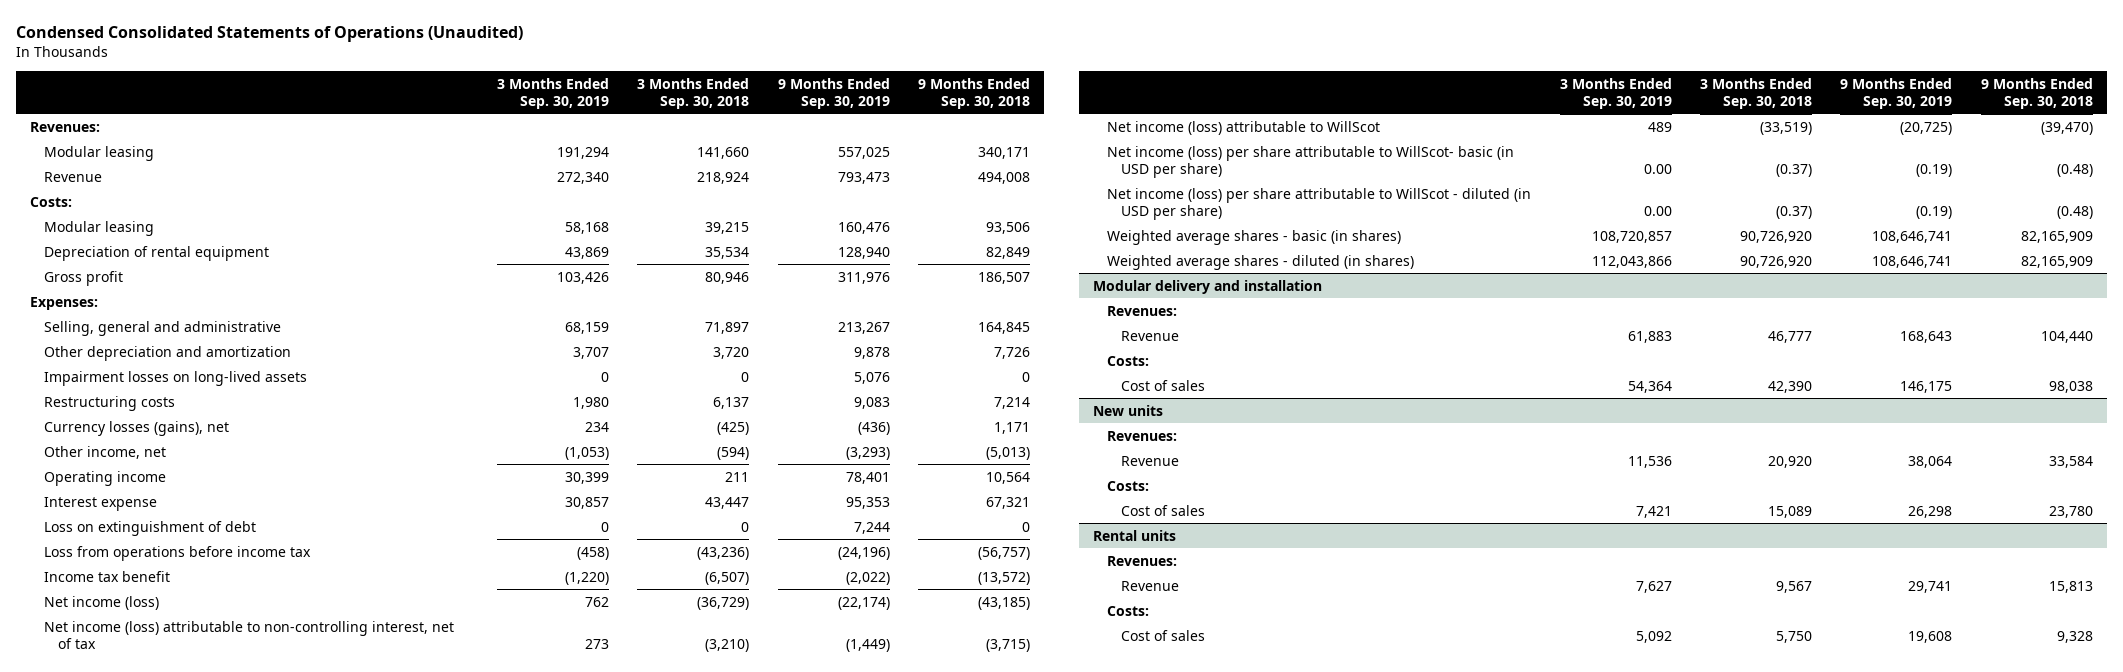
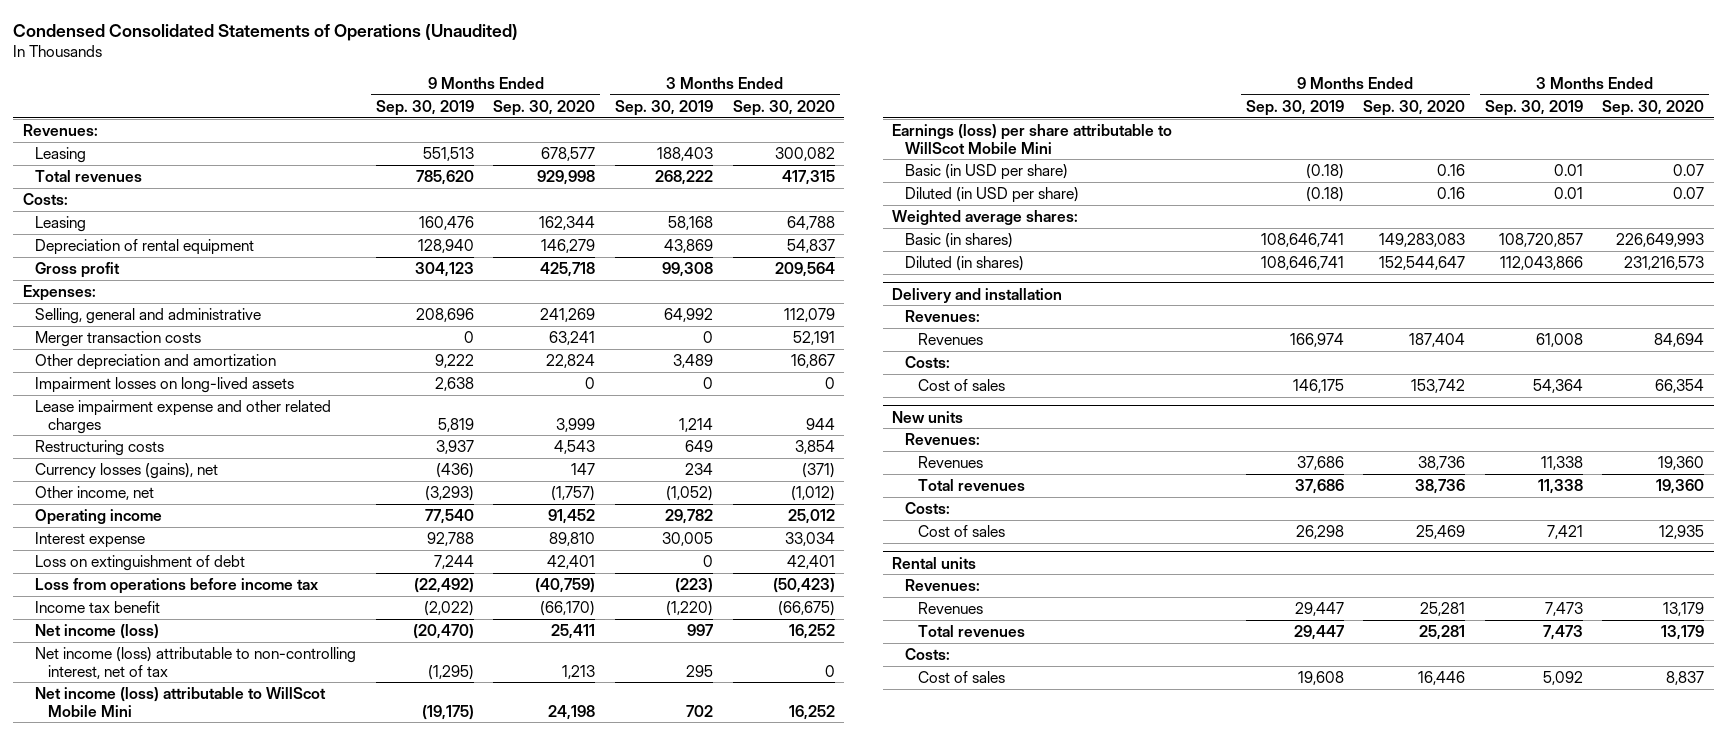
- | 3 Months Ended Sep. 30, 2019 | 3 Months Ended Sep. 30, 2018 | 9 Months Ended Sep. 30, 2019 | 9 Months Ended Sep. 30, 2018
+ | 9 Months Ended Sep. 30, 2019 | 9 Months Ended Sep. 30, 2020 | 3 Months Ended Sep. 30, 2019 | 3 Months Ended Sep. 30, 2020
- Modular leasing | 191,294 | 141,660 | 557,025 | 340,171
- Revenue | 272,340 | 218,924 | 793,473 | 494,008
+ Leasing | 551,513 | 678,577 | 188,403 | 300,082
+ Total revenues | 785,620 | 929,998 | 268,222 | 417,315
- Modular leasing | 58,168 | 39,215 | 160,476 | 93,506
+ Leasing | 160,476 | 162,344 | 58,168 | 64,788
- Gross profit | 103,426 | 80,946 | 311,976 | 186,507
+ Gross profit | 304,123 | 425,718 | 99,308 | 209,564
- Selling, general and administrative | 68,159 | 71,897 | 213,267 | 164,845
- Other depreciation and amortization | 3,707 | 3,720 | 9,878 | 7,726
- Impairment losses on long-lived assets | 0 | 0 | 5,076 | 0
- Restructuring costs | 1,980 | 6,137 | 9,083 | 7,214
+ Selling, general and administrative | 208,696 | 241,269 | 64,992 | 112,079
+ Merger transaction costs | 0 | 63,241 | 0 | 52,191
+ Other depreciation and amortization | 9,222 | 22,824 | 3,489 | 16,867
+ Impairment losses on long-lived assets | 2,638 | 0 | 0 | 0
+ Lease impairment expense and other related charges | 5,819 | 3,999 | 1,214 | 944
+ Restructuring costs | 3,937 | 4,543 | 649 | 3,854
- Other income, net | (1,053) | (594) | (3,293) | (5,013)
- Operating income | 30,399 | 211 | 78,401 | 10,564
- Interest expense | 30,857 | 43,447 | 95,353 | 67,321
+ Other income, net | (3,293) | (1,757) | (1,052) | (1,012)
+ Operating income | 77,540 | 91,452 | 29,782 | 25,012
+ Interest expense | 92,788 | 89,810 | 30,005 | 33,034
- Loss from operations before income tax | (458) | (43,236) | (24,196) | (56,757)
+ Loss from operations before income tax | (22,492) | (40,759) | (223) | (50,423)
- Net income (loss) | 762 | (36,729) | (22,174) | (43,185)
- Net income (loss) attributable to non-controlling interest, net of tax | 273 | (3,210) | (1,449) | (3,715)
- Net income (loss) attributable to WillScot | 489 | (33,519) | (20,725) | (39,470)
- Net income (loss) per share attributable to WillScot- basic (in USD per share) | 0.00 | (0.37) | (0.19) | (0.48)
- Net income (loss) per share attributable to WillScot - diluted (in USD per share) | 0.00 | (0.37) | (0.19) | (0.48)
- Weighted average shares - basic (in shares) | 108,720,857 | 90,726,920 | 108,646,741 | 82,165,909
- Weighted average shares - diluted (in shares) | 112,043,866 | 90,726,920 | 108,646,741 | 82,165,909
- Modular delivery and installation
+ Net income (loss) | (20,470) | 25,411 | 997 | 16,252
+ Net income (loss) attributable to non-controlling interest, net of tax | (1,295) | 1,213 | 295 | 0
+ Net income (loss) attributable to WillScot Mobile Mini | (19,175) | 24,198 | 702 | 16,252
+ Earnings (loss) per share attributable to WillScot Mobile Mini
+ Basic (in USD per share) | (0.18) | 0.16 | 0.01 | 0.07
+ Diluted (in USD per share) | (0.18) | 0.16 | 0.01 | 0.07
+ Weighted average shares:
+ Basic (in shares) | 108,646,741 | 149,283,083 | 108,720,857 | 226,649,993
+ Diluted (in shares) | 108,646,741 | 152,544,647 | 112,043,866 | 231,216,573
+ Delivery and installation
- Revenue | 61,883 | 46,777 | 168,643 | 104,440
+ Revenues | 166,974 | 187,404 | 61,008 | 84,694
@ New units
- Revenue | 11,536 | 20,920 | 38,064 | 33,584
+ Revenues | 37,686 | 38,736 | 11,338 | 19,360
+ Total revenues | 37,686 | 38,736 | 11,338 | 19,360
@ Rental units
- Revenue | 7,627 | 9,567 | 29,741 | 15,813
+ Revenues | 29,447 | 25,281 | 7,473 | 13,179
+ Total revenues | 29,447 | 25,281 | 7,473 | 13,179

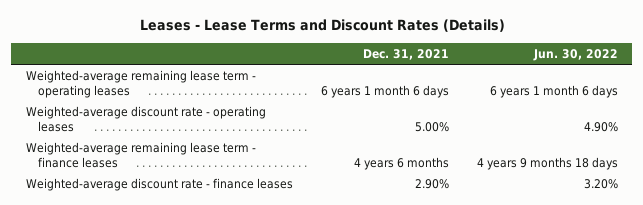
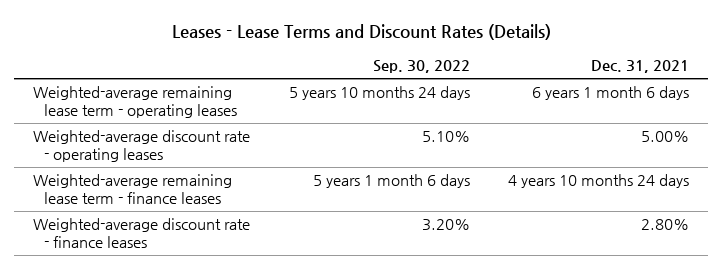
- | Dec. 31, 2021 | Jun. 30, 2022
+ | Sep. 30, 2022 | Dec. 31, 2021
- Weighted-average remaining lease term - finance leases | 4 years 6 months | 4 years 9 months 18 days
- Weighted-average discount rate - finance leases | 2.90% | 3.20%
+ Weighted-average remaining lease term - finance leases | 5 years 1 month 6 days | 4 years 10 months 24 days
+ Weighted-average discount rate - finance leases | 3.20% | 2.80%

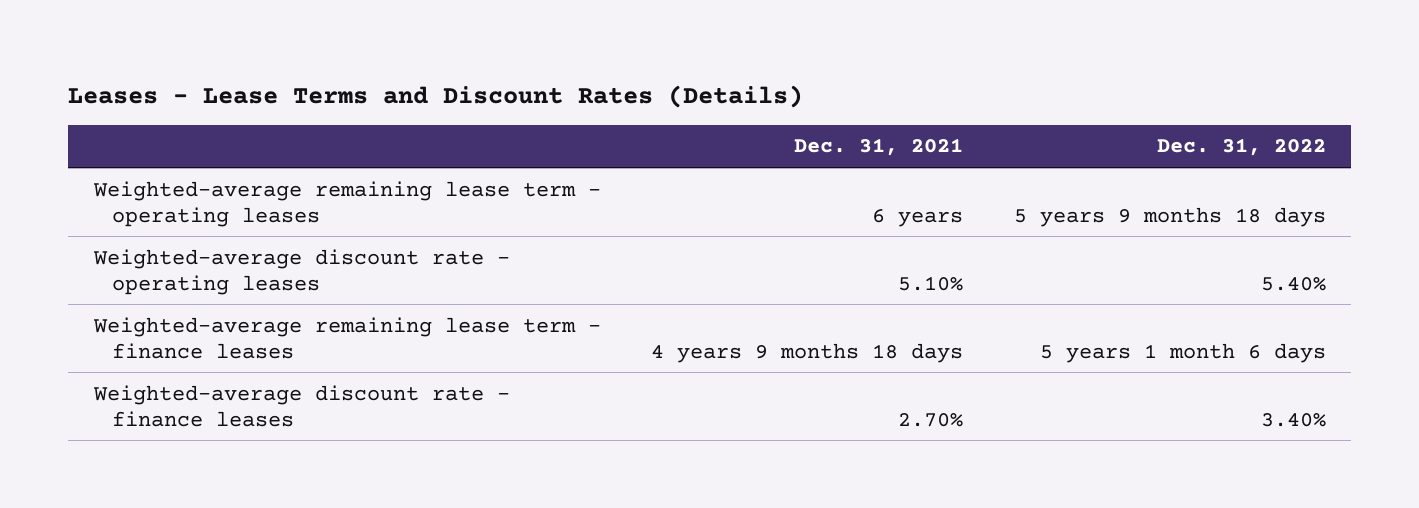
- | Sep. 30, 2022 | Dec. 31, 2021
+ | Dec. 31, 2021 | Dec. 31, 2022
- Weighted-average remaining lease term - operating leases | 5 years 10 months 24 days | 6 years 1 month 6 days
- Weighted-average discount rate - operating leases | 5.10% | 5.00%
- Weighted-average remaining lease term - finance leases | 5 years 1 month 6 days | 4 years 10 months 24 days
- Weighted-average discount rate - finance leases | 3.20% | 2.80%
+ Weighted-average remaining lease term - operating leases | 6 years | 5 years 9 months 18 days
+ Weighted-average discount rate - operating leases | 5.10% | 5.40%
+ Weighted-average remaining lease term - finance leases | 4 years 9 months 18 days | 5 years 1 month 6 days
+ Weighted-average discount rate - finance leases | 2.70% | 3.40%

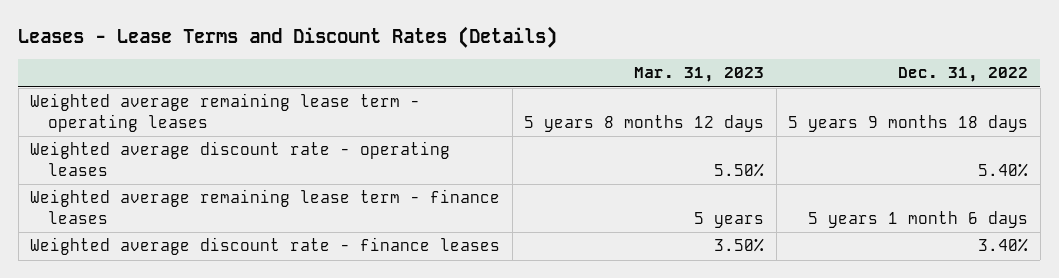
- | Dec. 31, 2021 | Dec. 31, 2022
+ | Mar. 31, 2023 | Dec. 31, 2022
- Weighted-average remaining lease term - operating leases | 6 years | 5 years 9 months 18 days
- Weighted-average discount rate - operating leases | 5.10% | 5.40%
- Weighted-average remaining lease term - finance leases | 4 years 9 months 18 days | 5 years 1 month 6 days
- Weighted-average discount rate - finance leases | 2.70% | 3.40%
+ Weighted average remaining lease term - operating leases | 5 years 8 months 12 days | 5 years 9 months 18 days
+ Weighted average discount rate - operating leases | 5.50% | 5.40%
+ Weighted average remaining lease term - finance leases | 5 years | 5 years 1 month 6 days
+ Weighted average discount rate - finance leases | 3.50% | 3.40%

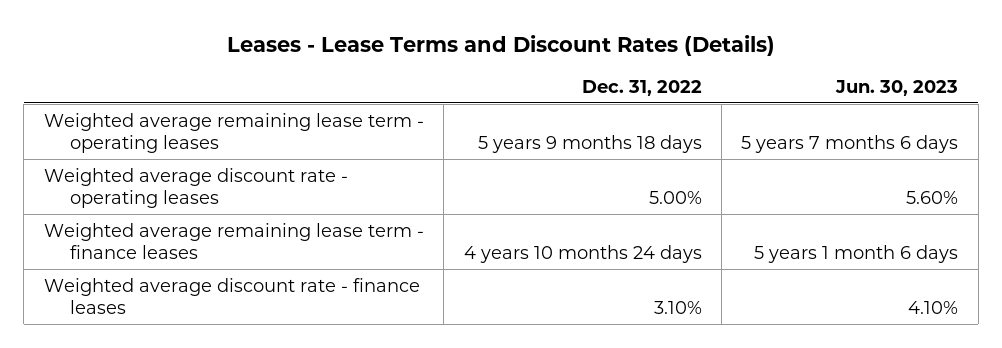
- | Mar. 31, 2023 | Dec. 31, 2022
+ | Dec. 31, 2022 | Jun. 30, 2023
- Weighted average discount rate - operating leases | 5.50% | 5.40%
- Weighted average remaining lease term - finance leases | 5 years | 5 years 1 month 6 days
- Weighted average discount rate - finance leases | 3.50% | 3.40%
+ Weighted average discount rate - operating leases | 5.00% | 5.60%
+ Weighted average remaining lease term - finance leases | 4 years 10 months 24 days | 5 years 1 month 6 days
+ Weighted average discount rate - finance leases | 3.10% | 4.10%

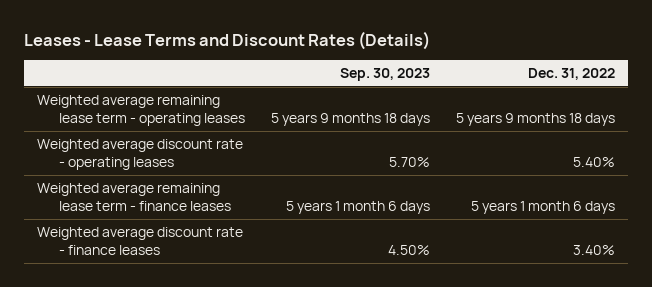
- | Dec. 31, 2022 | Jun. 30, 2023
+ | Sep. 30, 2023 | Dec. 31, 2022
- Weighted average discount rate - operating leases | 5.00% | 5.60%
- Weighted average remaining lease term - finance leases | 4 years 10 months 24 days | 5 years 1 month 6 days
- Weighted average discount rate - finance leases | 3.10% | 4.10%
+ Weighted average discount rate - operating leases | 5.70% | 5.40%
+ Weighted average remaining lease term - finance leases | 5 years 1 month 6 days | 5 years 1 month 6 days
+ Weighted average discount rate - finance leases | 4.50% | 3.40%

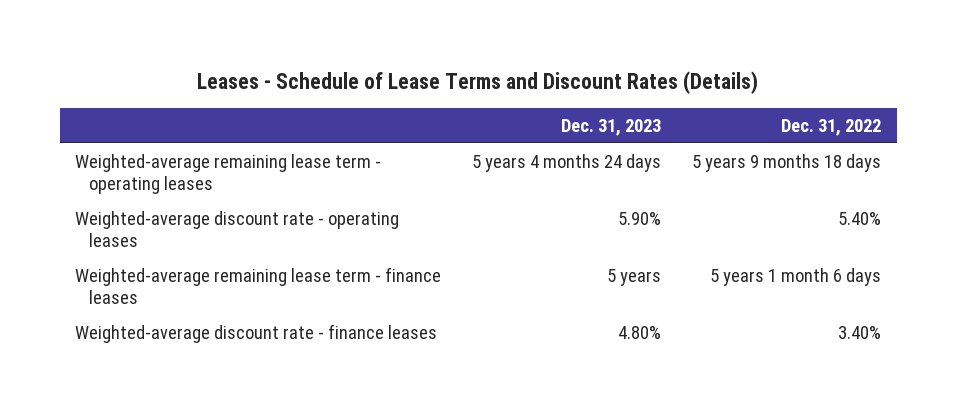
- Leases - Lease Terms and Discount Rates (Details)
+ Leases - Schedule of Lease Terms and Discount Rates (Details)
- | Sep. 30, 2023 | Dec. 31, 2022
+ | Dec. 31, 2023 | Dec. 31, 2022
- Weighted average remaining lease term - operating leases | 5 years 9 months 18 days | 5 years 9 months 18 days
- Weighted average discount rate - operating leases | 5.70% | 5.40%
- Weighted average remaining lease term - finance leases | 5 years 1 month 6 days | 5 years 1 month 6 days
- Weighted average discount rate - finance leases | 4.50% | 3.40%
+ Weighted-average remaining lease term - operating leases | 5 years 4 months 24 days | 5 years 9 months 18 days
+ Weighted-average discount rate - operating leases | 5.90% | 5.40%
+ Weighted-average remaining lease term - finance leases | 5 years | 5 years 1 month 6 days
+ Weighted-average discount rate - finance leases | 4.80% | 3.40%

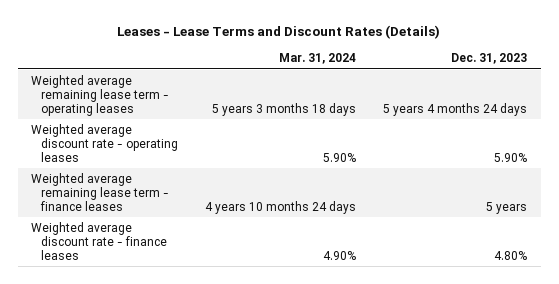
- Leases - Schedule of Lease Terms and Discount Rates (Details)
+ Leases - Lease Terms and Discount Rates (Details)
- | Dec. 31, 2023 | Dec. 31, 2022
+ | Mar. 31, 2024 | Dec. 31, 2023
- Weighted-average remaining lease term - operating leases | 5 years 4 months 24 days | 5 years 9 months 18 days
- Weighted-average discount rate - operating leases | 5.90% | 5.40%
- Weighted-average remaining lease term - finance leases | 5 years | 5 years 1 month 6 days
- Weighted-average discount rate - finance leases | 4.80% | 3.40%
+ Weighted average remaining lease term - operating leases | 5 years 3 months 18 days | 5 years 4 months 24 days
+ Weighted average discount rate - operating leases | 5.90% | 5.90%
+ Weighted average remaining lease term - finance leases | 4 years 10 months 24 days | 5 years
+ Weighted average discount rate - finance leases | 4.90% | 4.80%

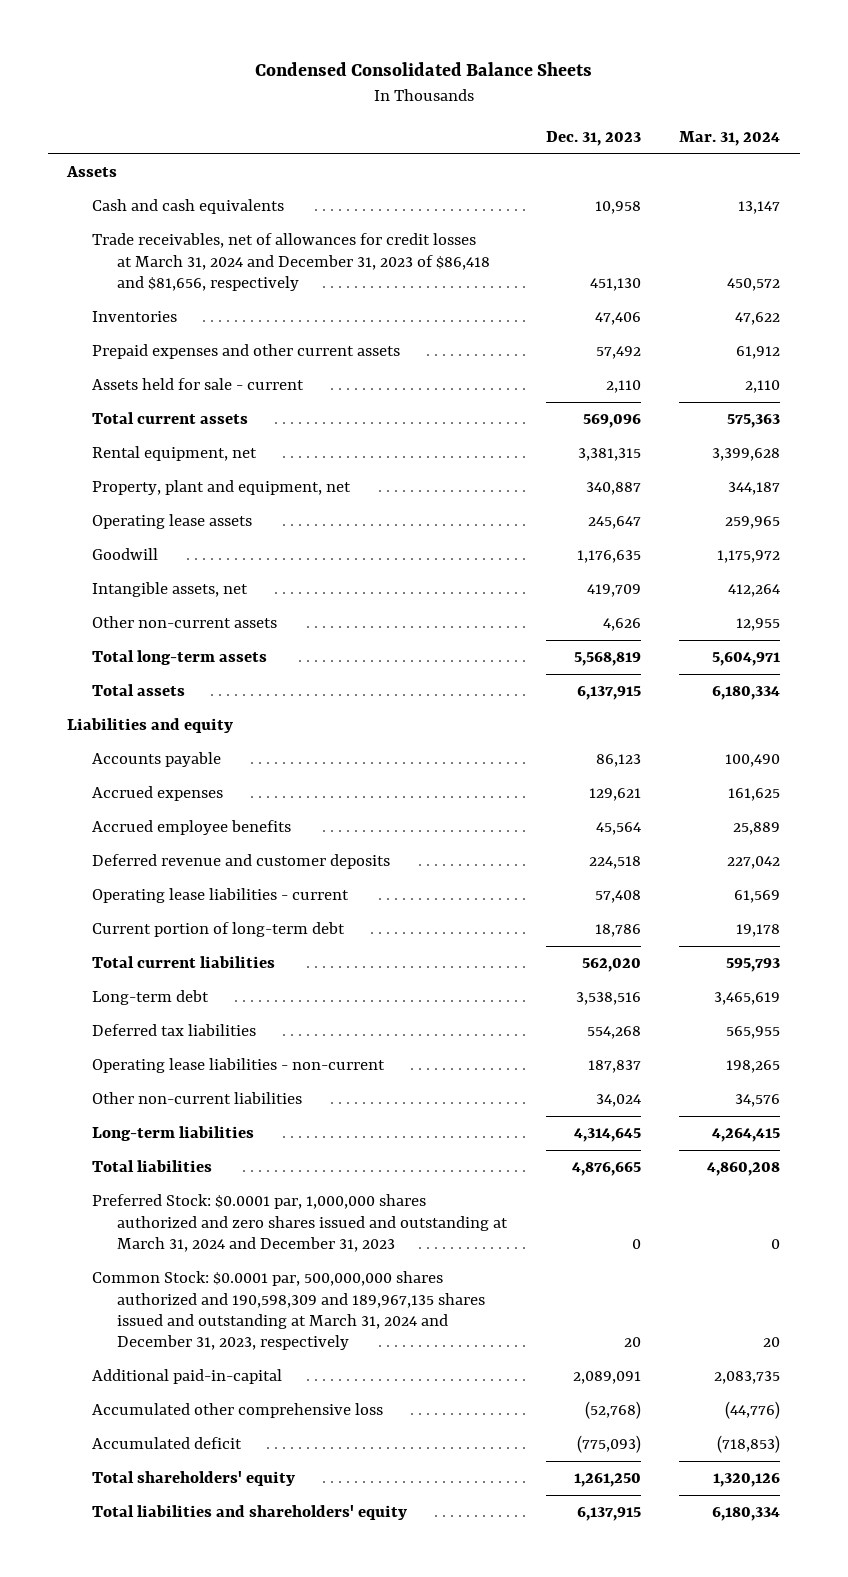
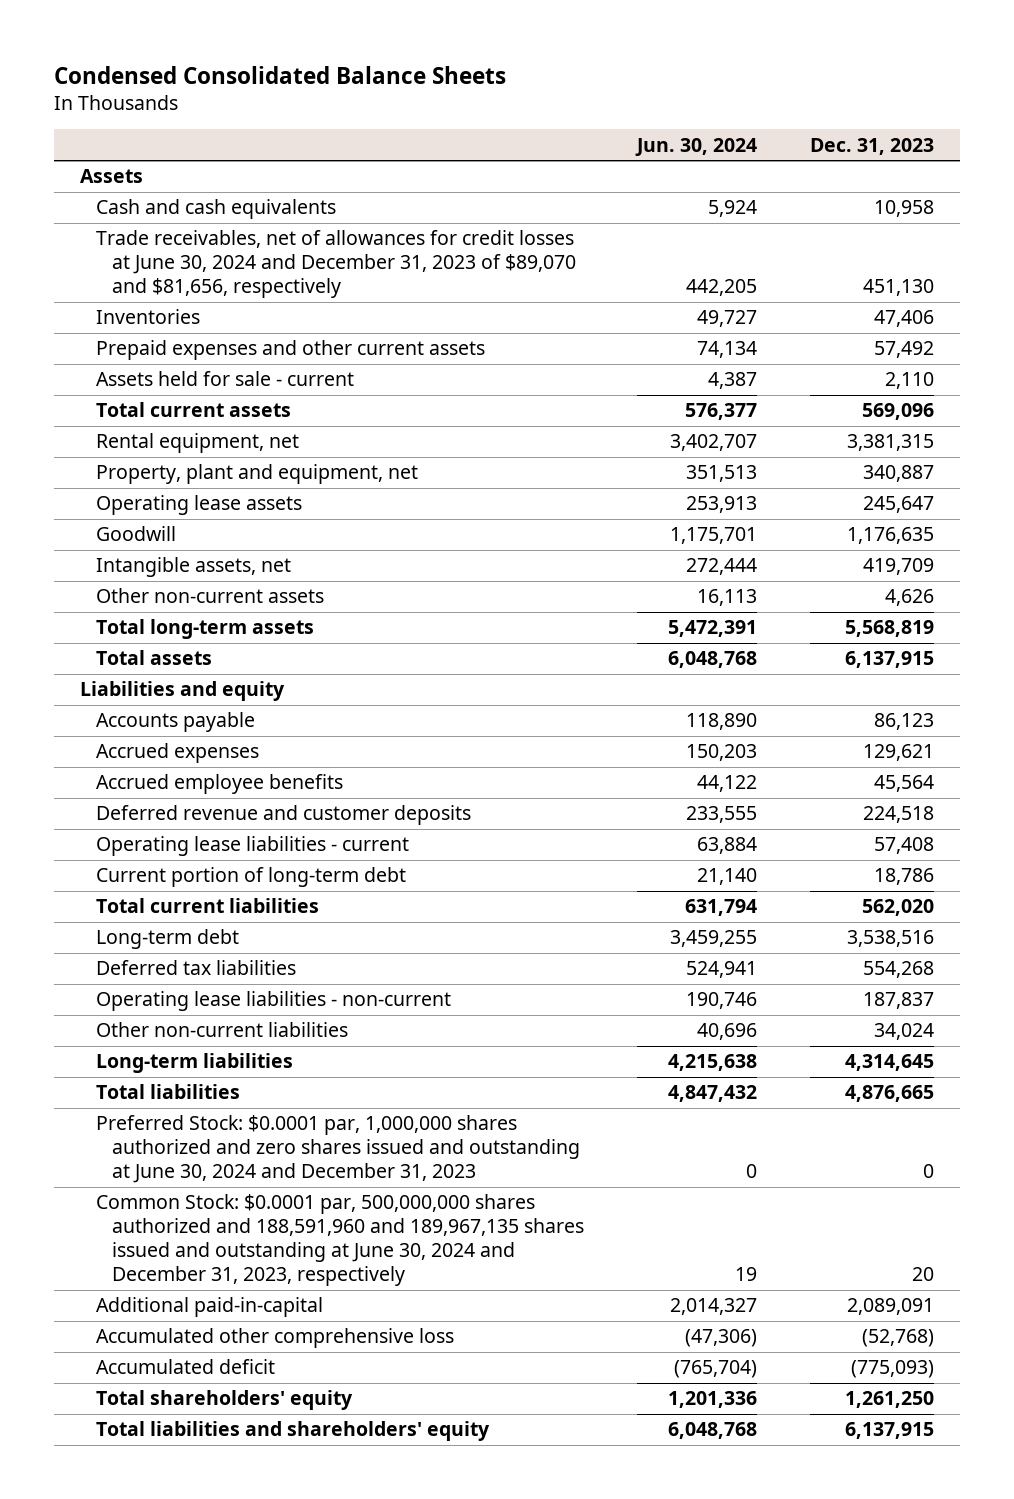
- | Dec. 31, 2023 | Mar. 31, 2024
+ | Jun. 30, 2024 | Dec. 31, 2023
- Trade receivables, net of allowances for credit losses at March 31, 2024 and December 31, 2023 of $86,418 and $81,656, respectively | 451,130 | 450,572
+ Trade receivables, net of allowances for credit losses at June 30, 2024 and December 31, 2023 of $89,070 and $81,656, respectively | 442,205 | 451,130
- Preferred Stock: $0.0001 par, 1,000,000 shares authorized and zero shares issued and outstanding at March 31, 2024 and December 31, 2023 | 0 | 0
- Common Stock: $0.0001 par, 500,000,000 shares authorized and 190,598,309 and 189,967,135 shares issued and outstanding at March 31, 2024 and December 31, 2023, respectively | 20 | 20
+ Preferred Stock: $0.0001 par, 1,000,000 shares authorized and zero shares issued and outstanding at June 30, 2024 and December 31, 2023 | 0 | 0
+ Common Stock: $0.0001 par, 500,000,000 shares authorized and 188,591,960 and 189,967,135 shares issued and outstanding at June 30, 2024 and December 31, 2023, respectively | 19 | 20

